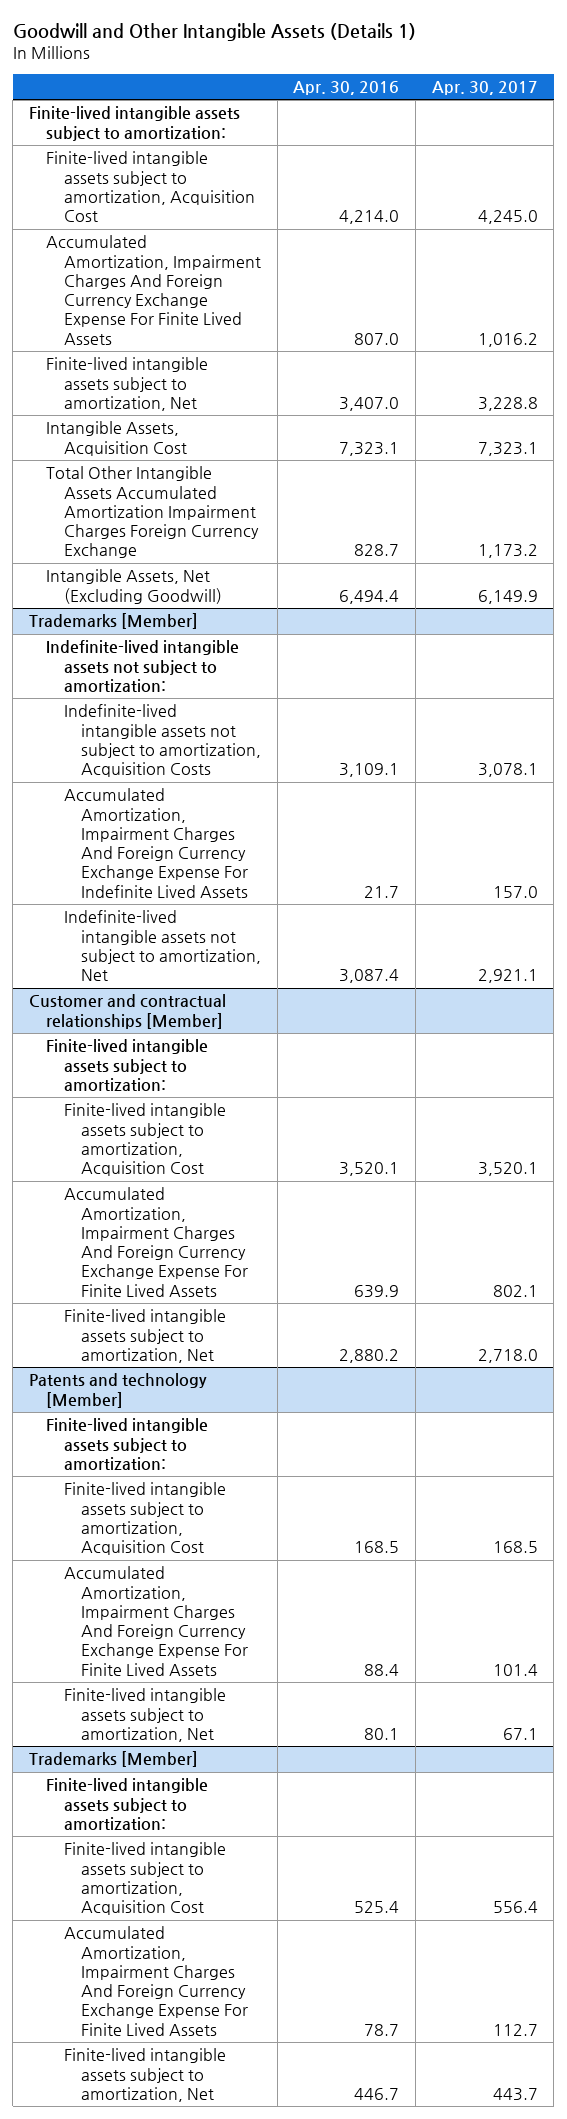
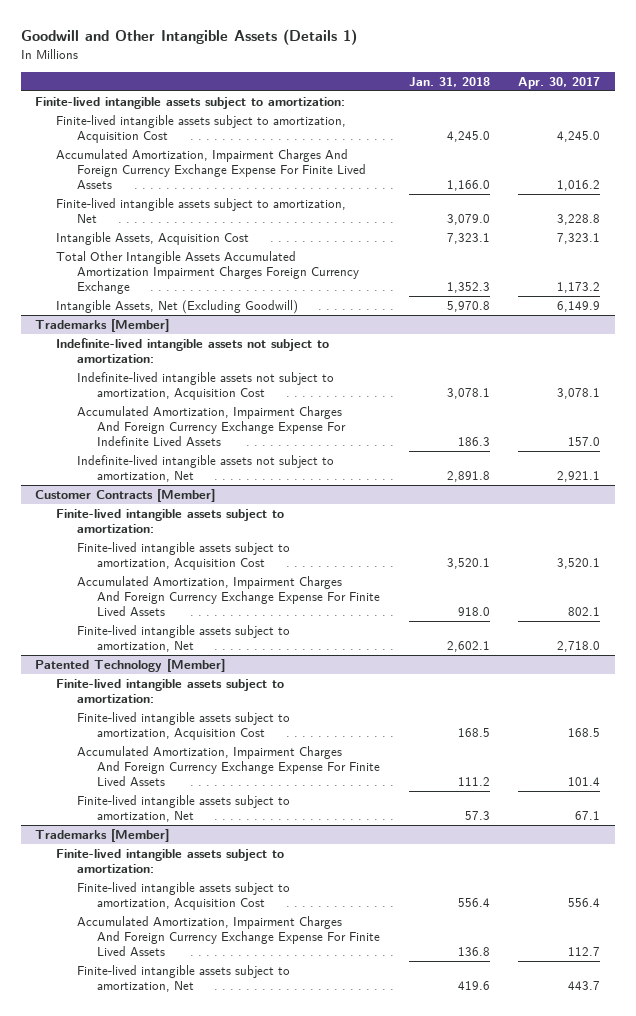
- | Apr. 30, 2016 | Apr. 30, 2017
+ | Jan. 31, 2018 | Apr. 30, 2017
@ Trademarks [Member]
- Indefinite-lived intangible assets not subject to amortization, Acquisition Costs | 3,109.1 | 3,078.1
+ Indefinite-lived intangible assets not subject to amortization, Acquisition Cost | 3,078.1 | 3,078.1
- Customer and contractual relationships [Member]
+ Customer Contracts [Member]
- Patents and technology [Member]
+ Patented Technology [Member]

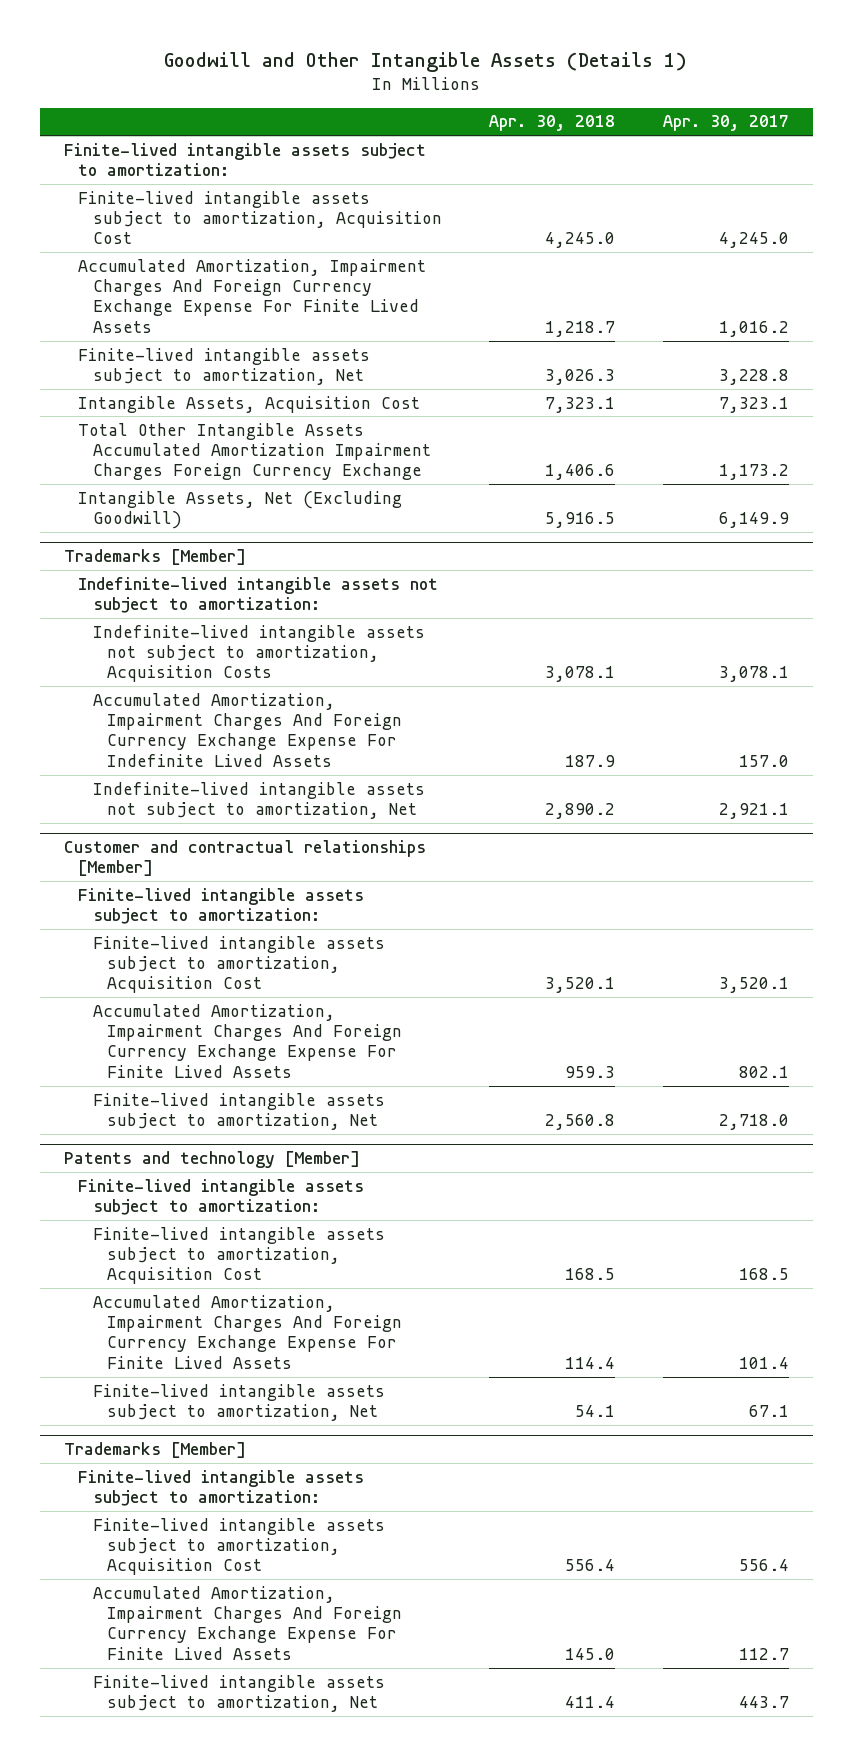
- | Jan. 31, 2018 | Apr. 30, 2017
+ | Apr. 30, 2018 | Apr. 30, 2017
@ Trademarks [Member]
- Indefinite-lived intangible assets not subject to amortization, Acquisition Cost | 3,078.1 | 3,078.1
+ Indefinite-lived intangible assets not subject to amortization, Acquisition Costs | 3,078.1 | 3,078.1
- Customer Contracts [Member]
+ Customer and contractual relationships [Member]
- Patented Technology [Member]
+ Patents and technology [Member]

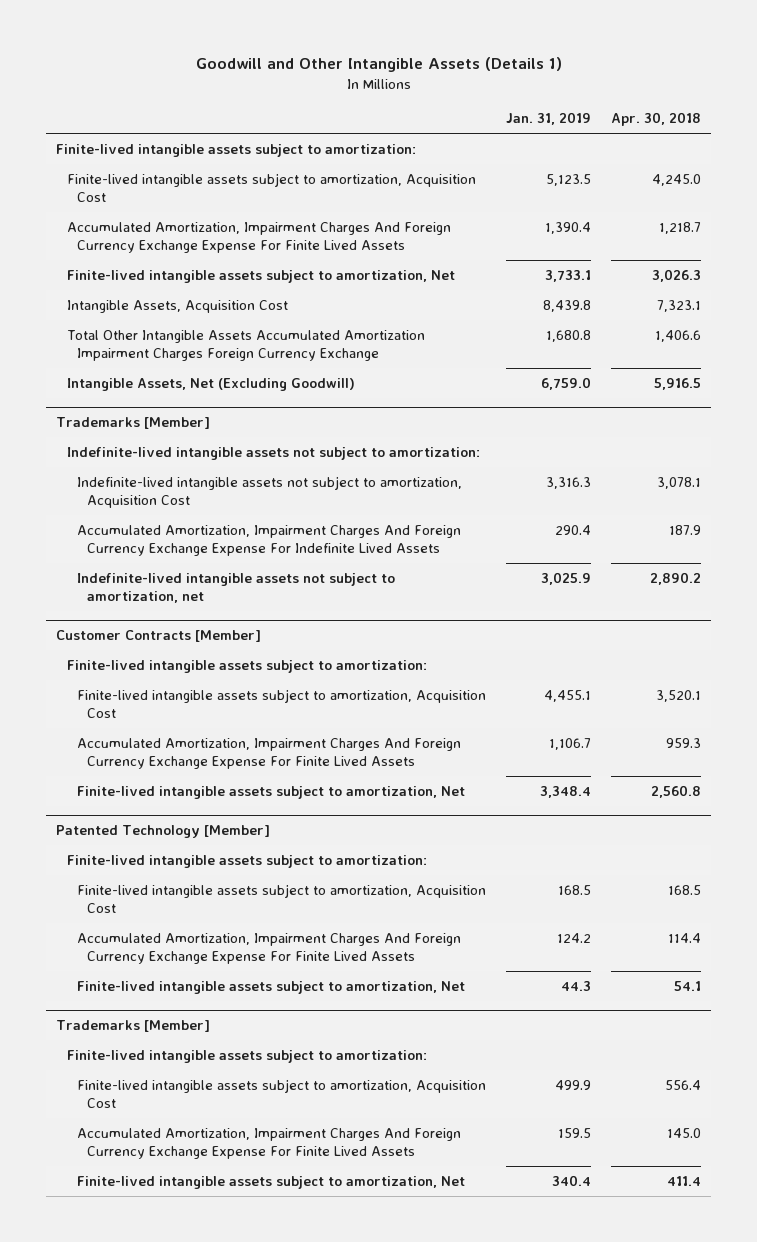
- | Apr. 30, 2018 | Apr. 30, 2017
+ | Jan. 31, 2019 | Apr. 30, 2018
@ Trademarks [Member]
- Indefinite-lived intangible assets not subject to amortization, Acquisition Costs | 3,078.1 | 3,078.1
+ Indefinite-lived intangible assets not subject to amortization, Acquisition Cost | 3,316.3 | 3,078.1
- Indefinite-lived intangible assets not subject to amortization, Net | 2,890.2 | 2,921.1
- Customer and contractual relationships [Member]
@ Trademarks [Member]
+ Indefinite-lived intangible assets not subject to amortization, net | 3,025.9 | 2,890.2
+ Customer Contracts [Member]
- Patents and technology [Member]
+ Patented Technology [Member]

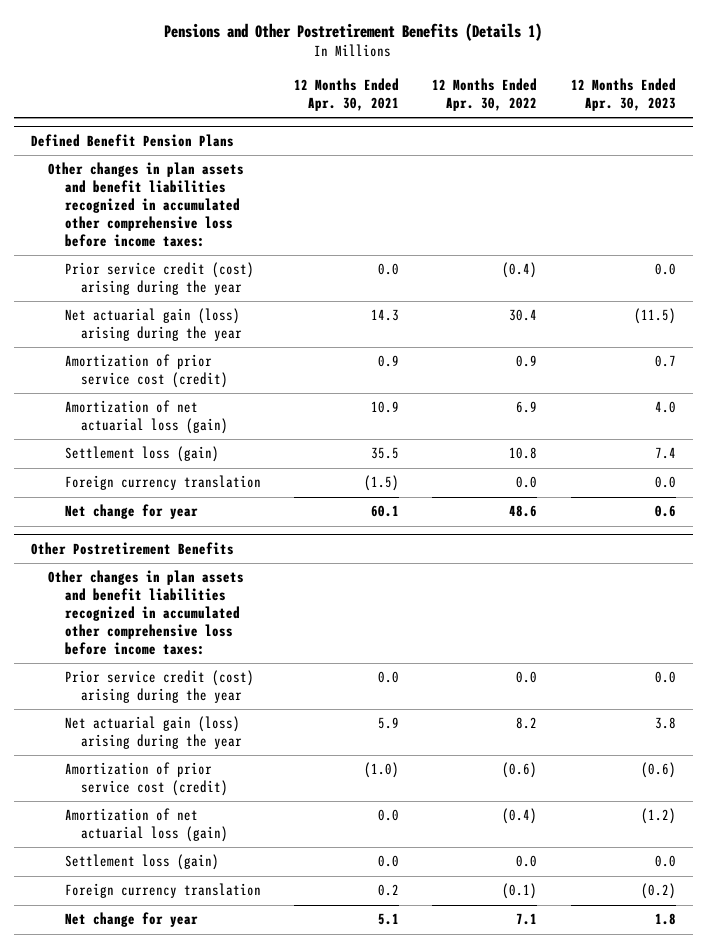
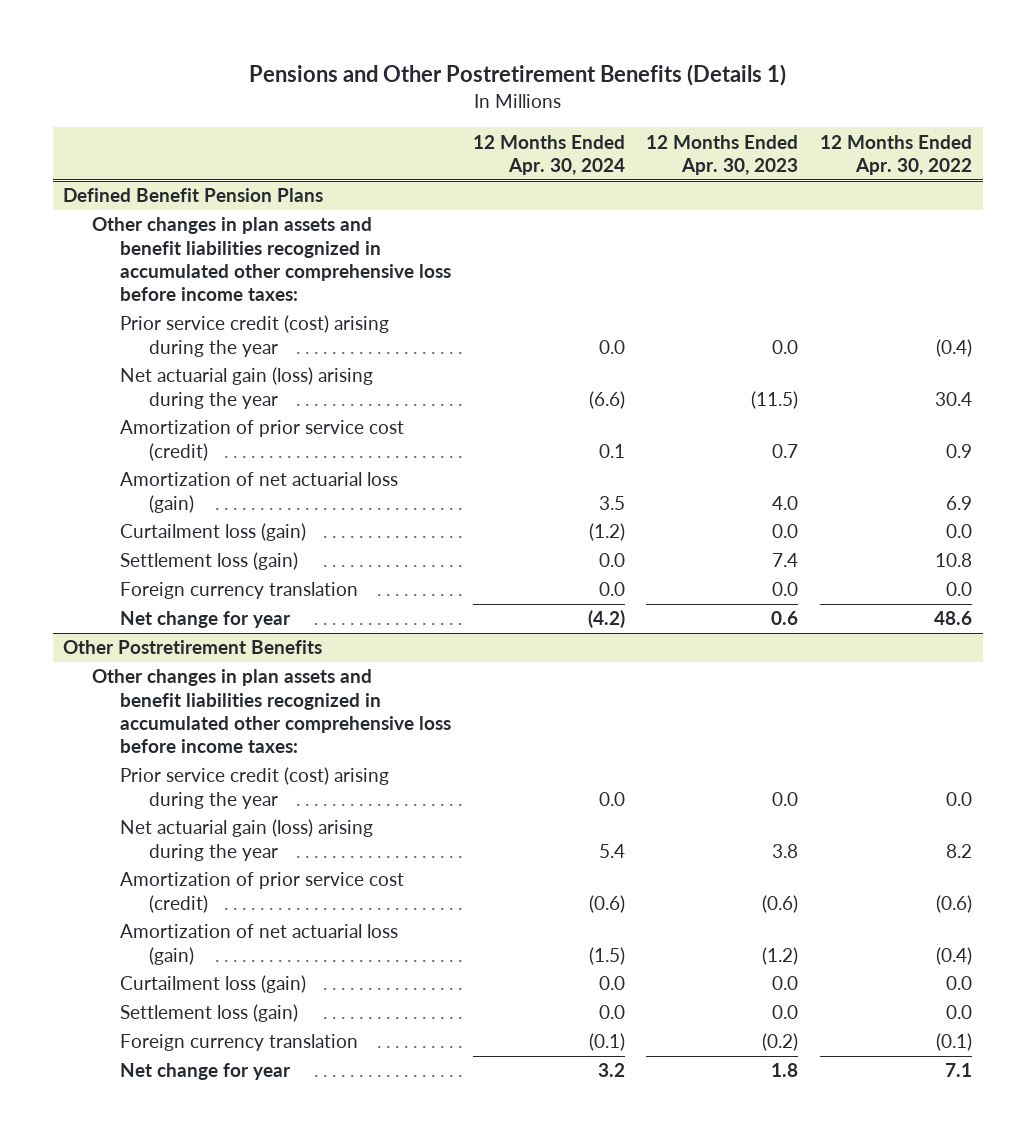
- | 12 Months Ended Apr. 30, 2021 | 12 Months Ended Apr. 30, 2022 | 12 Months Ended Apr. 30, 2023
+ | 12 Months Ended Apr. 30, 2024 | 12 Months Ended Apr. 30, 2023 | 12 Months Ended Apr. 30, 2022
@ Defined Benefit Pension Plans
+ Curtailment loss (gain) | (1.2) | 0.0 | 0.0
@ Other Postretirement Benefits
+ Curtailment loss (gain) | 0.0 | 0.0 | 0.0

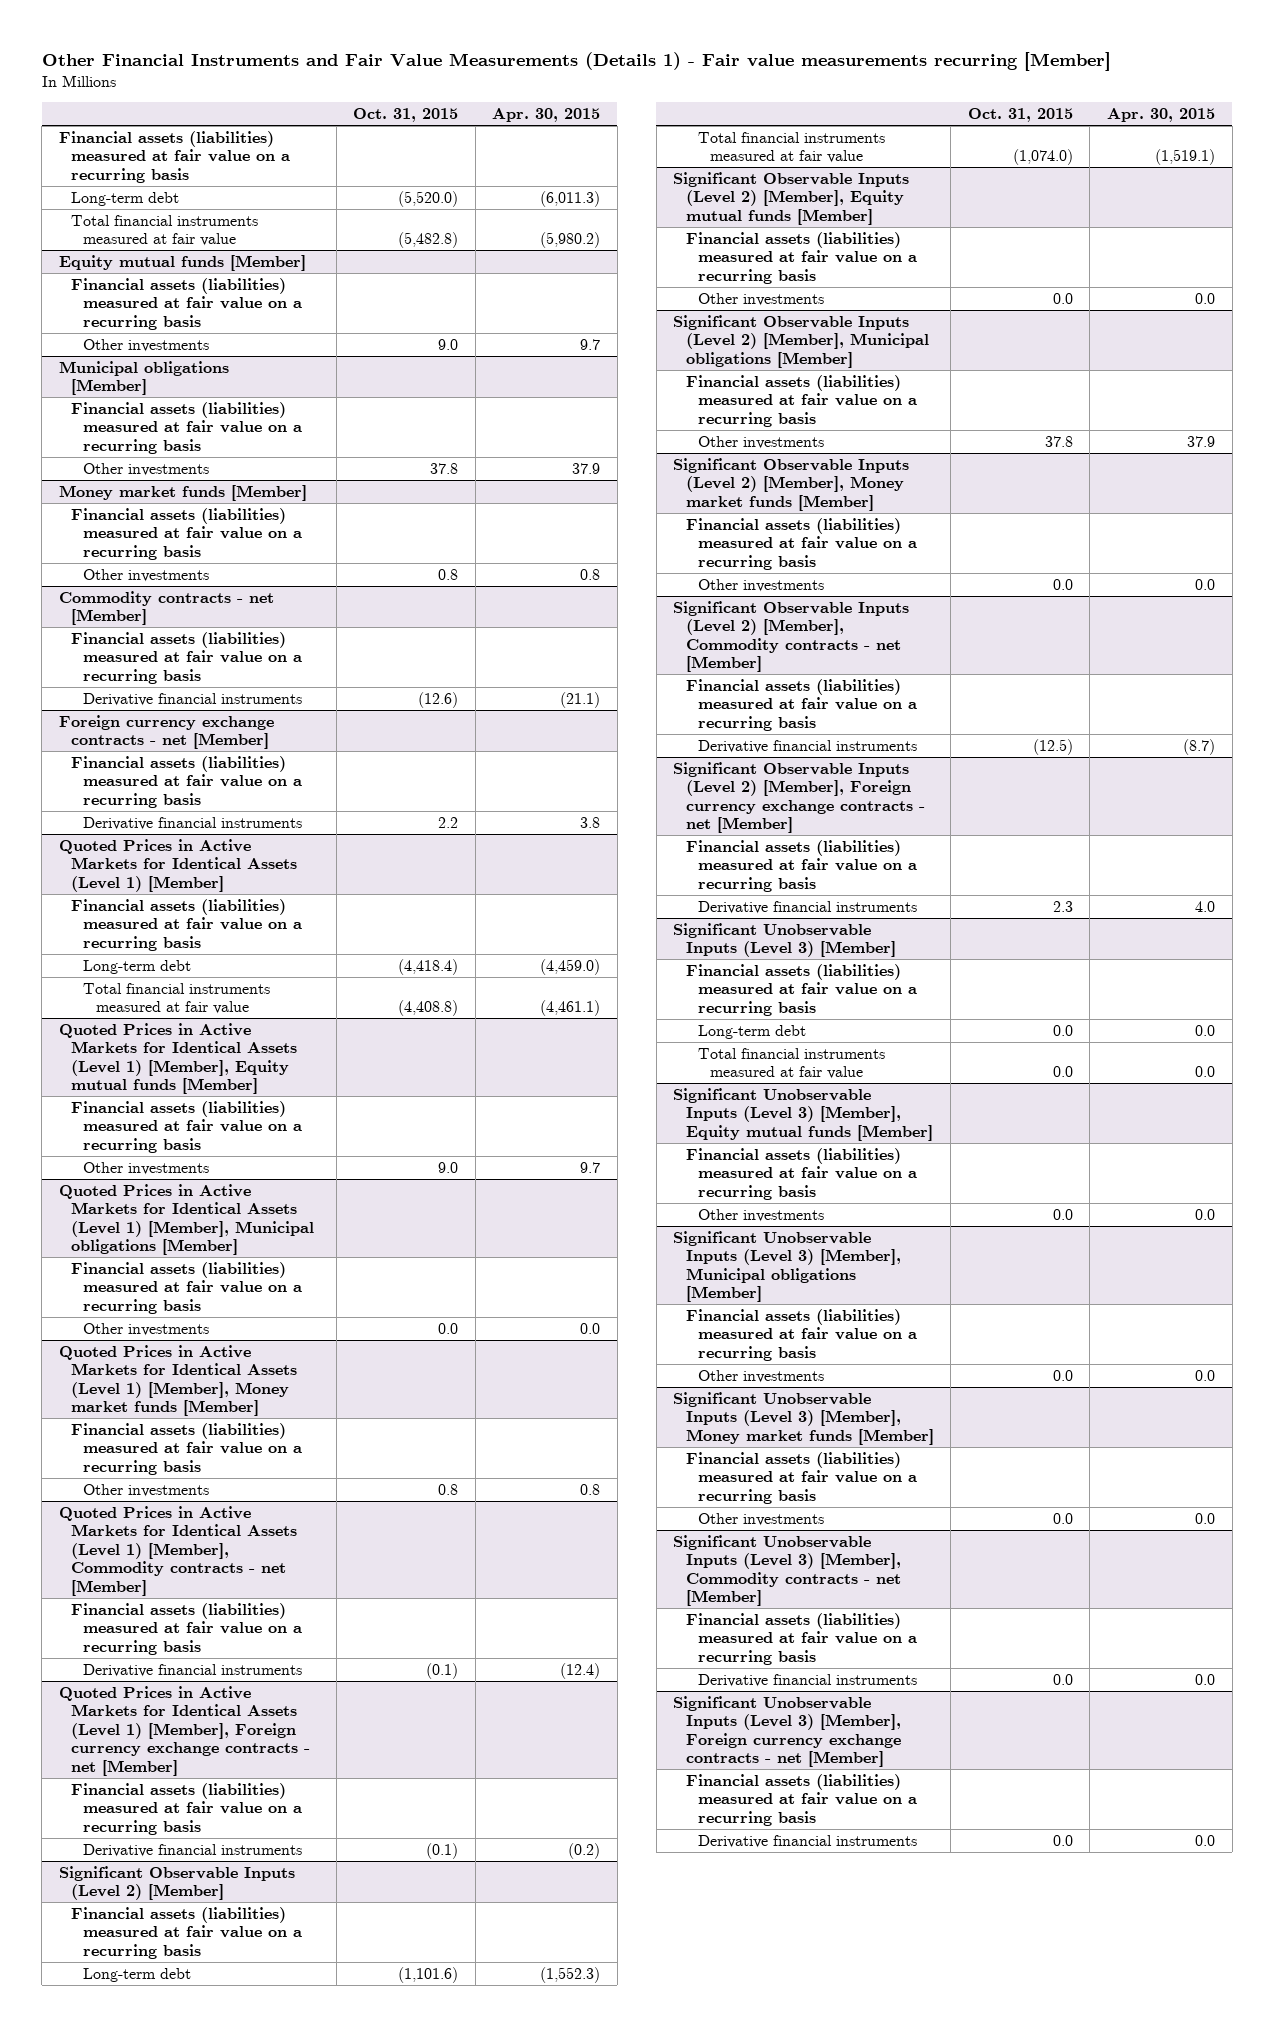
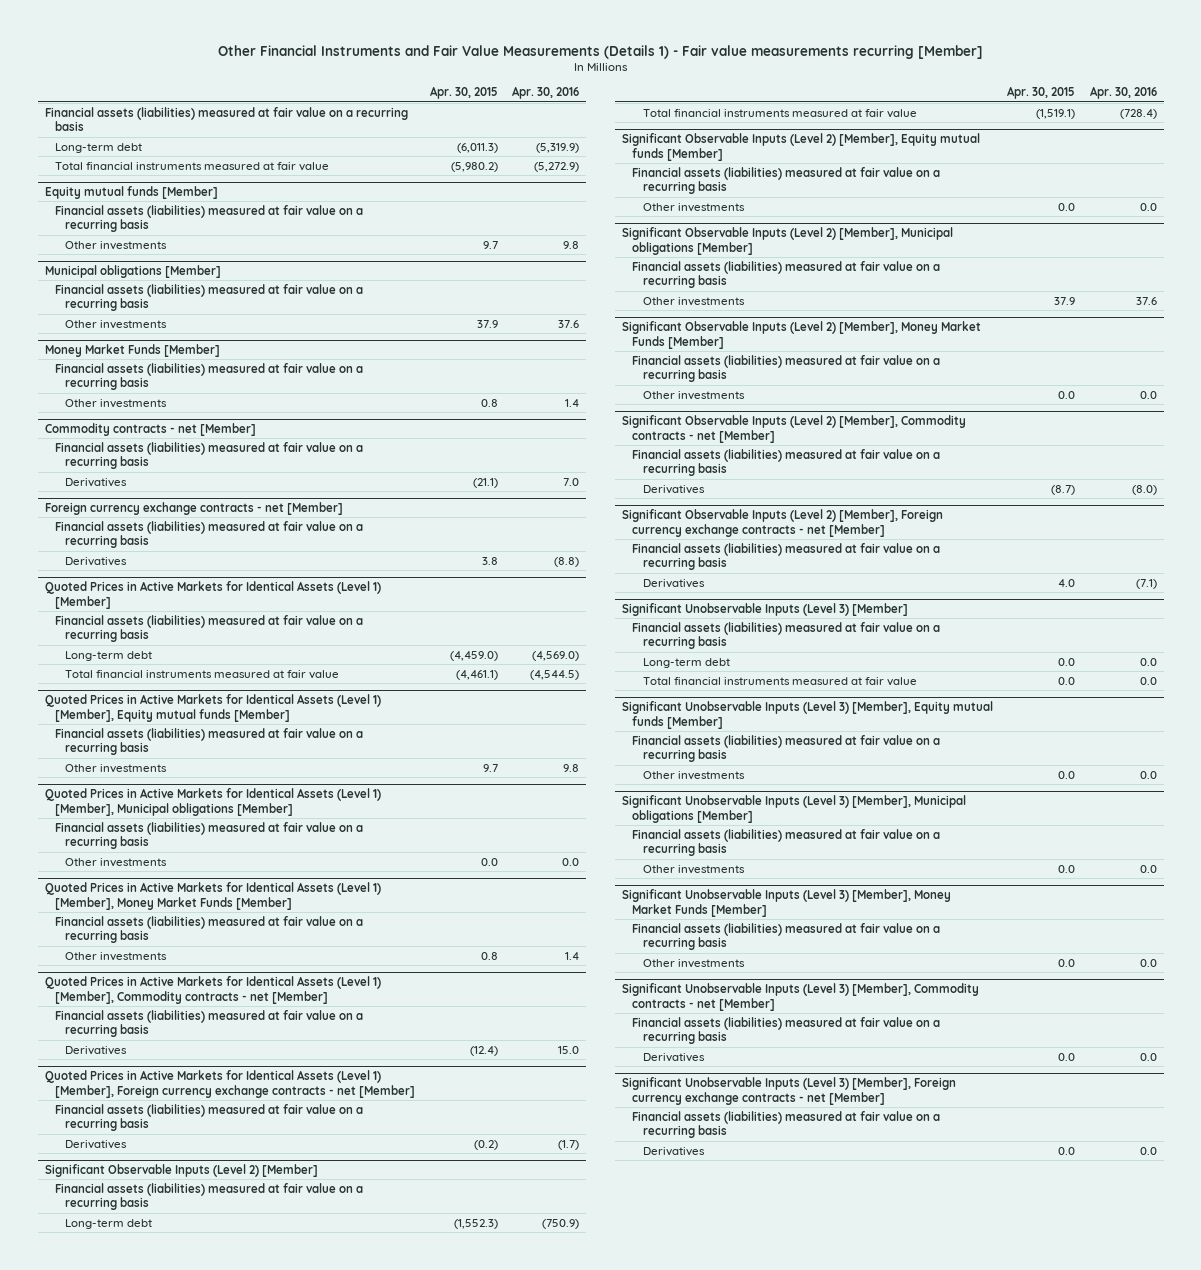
- | Oct. 31, 2015 | Apr. 30, 2015
+ | Apr. 30, 2015 | Apr. 30, 2016
- Money market funds [Member]
+ Money Market Funds [Member]
@ Commodity contracts - net [Member]
- Derivative financial instruments | (12.6) | (21.1)
+ Derivatives | (21.1) | 7.0
@ Foreign currency exchange contracts - net [Member]
- Derivative financial instruments | 2.2 | 3.8
+ Derivatives | 3.8 | (8.8)
- Quoted Prices in Active Markets for Identical Assets (Level 1) [Member], Money market funds [Member]
+ Quoted Prices in Active Markets for Identical Assets (Level 1) [Member], Money Market Funds [Member]
@ Quoted Prices in Active Markets for Identical Assets (Level 1) [Member], Commodity contracts - net [Member]
- Derivative financial instruments | (0.1) | (12.4)
+ Derivatives | (12.4) | 15.0
@ Quoted Prices in Active Markets for Identical Assets (Level 1) [Member], Foreign currency exchange contracts - net [Member]
- Derivative financial instruments | (0.1) | (0.2)
+ Derivatives | (0.2) | (1.7)
- Significant Observable Inputs (Level 2) [Member], Money market funds [Member]
+ Significant Observable Inputs (Level 2) [Member], Money Market Funds [Member]
@ Significant Observable Inputs (Level 2) [Member], Commodity contracts - net [Member]
- Derivative financial instruments | (12.5) | (8.7)
+ Derivatives | (8.7) | (8.0)
@ Significant Observable Inputs (Level 2) [Member], Foreign currency exchange contracts - net [Member]
- Derivative financial instruments | 2.3 | 4.0
+ Derivatives | 4.0 | (7.1)
- Significant Unobservable Inputs (Level 3) [Member], Money market funds [Member]
+ Significant Unobservable Inputs (Level 3) [Member], Money Market Funds [Member]
@ Significant Unobservable Inputs (Level 3) [Member], Commodity contracts - net [Member]
- Derivative financial instruments | 0.0 | 0.0
+ Derivatives | 0.0 | 0.0
@ Significant Unobservable Inputs (Level 3) [Member], Foreign currency exchange contracts - net [Member]
- Derivative financial instruments | 0.0 | 0.0
+ Derivatives | 0.0 | 0.0

